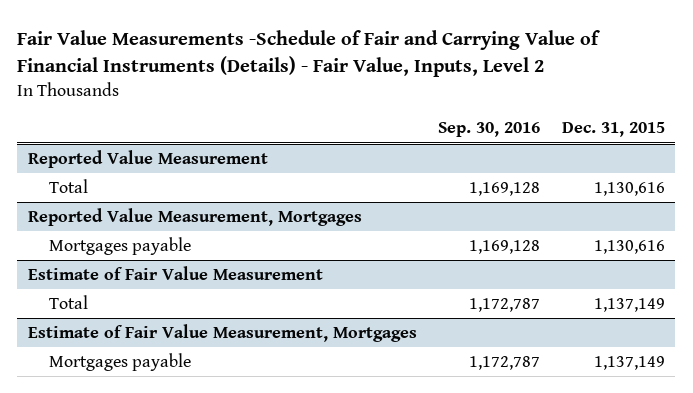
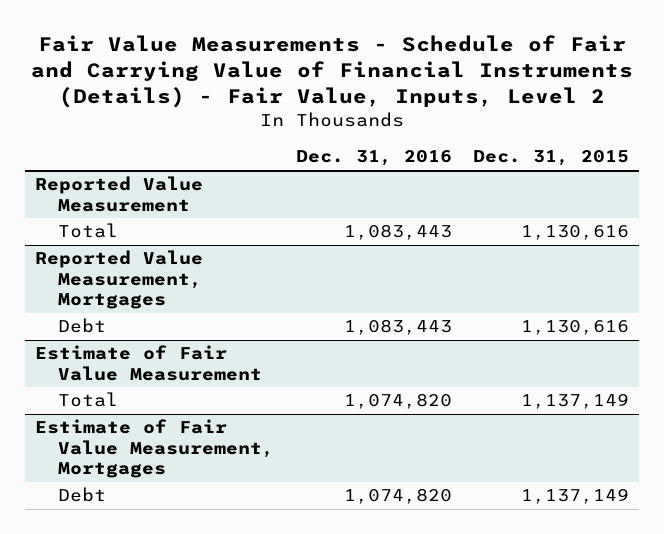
- Fair Value Measurements -Schedule of Fair and Carrying Value of Financial Instruments (Details) - Fair Value, Inputs, Level 2
+ Fair Value Measurements - Schedule of Fair and Carrying Value of Financial Instruments (Details) - Fair Value, Inputs, Level 2
- | Sep. 30, 2016 | Dec. 31, 2015
+ | Dec. 31, 2016 | Dec. 31, 2015
@ Reported Value Measurement, Mortgages
- Mortgages payable | 1,169,128 | 1,130,616
+ Debt | 1,083,443 | 1,130,616
@ Estimate of Fair Value Measurement, Mortgages
- Mortgages payable | 1,172,787 | 1,137,149
+ Debt | 1,074,820 | 1,137,149

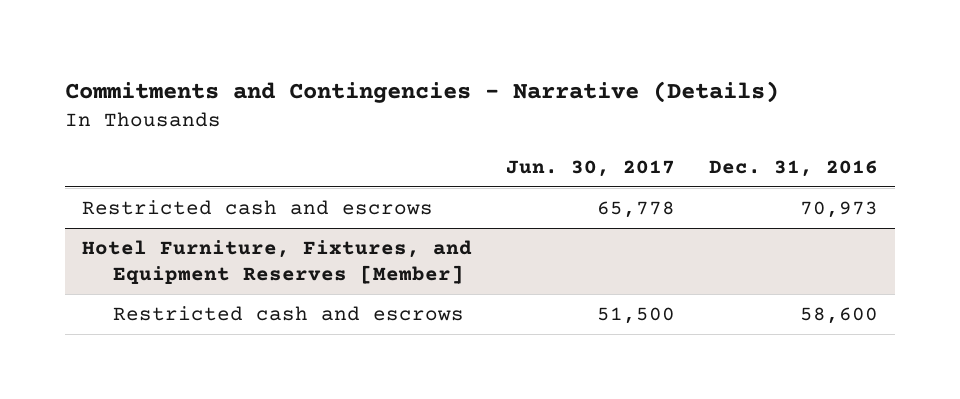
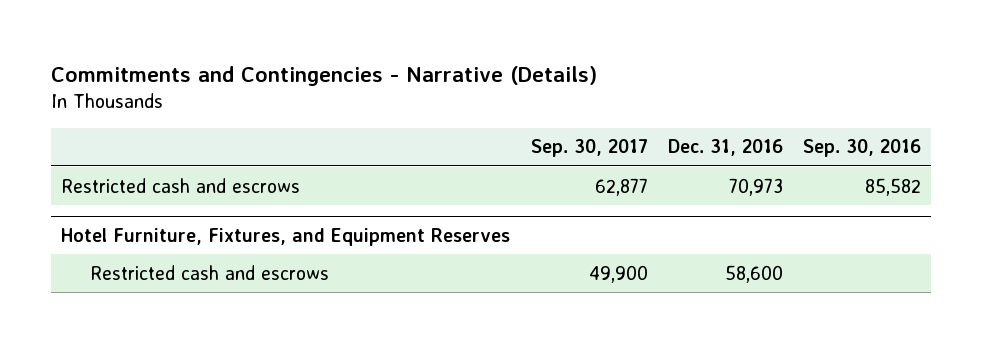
- | Jun. 30, 2017 | Dec. 31, 2016
+ | Sep. 30, 2017 | Dec. 31, 2016 | Sep. 30, 2016
- Hotel Furniture, Fixtures, and Equipment Reserves [Member]
+ Hotel Furniture, Fixtures, and Equipment Reserves

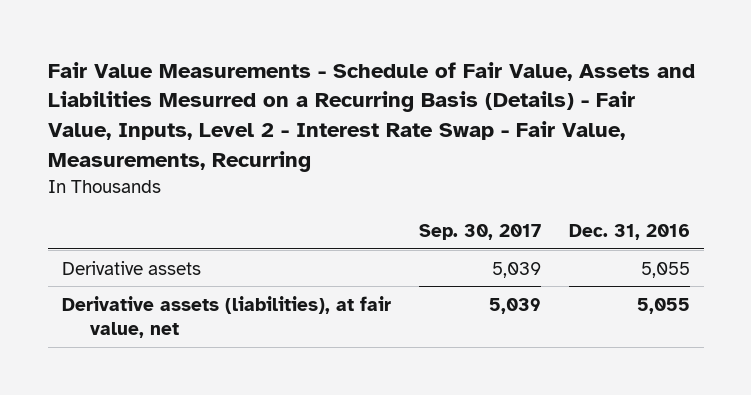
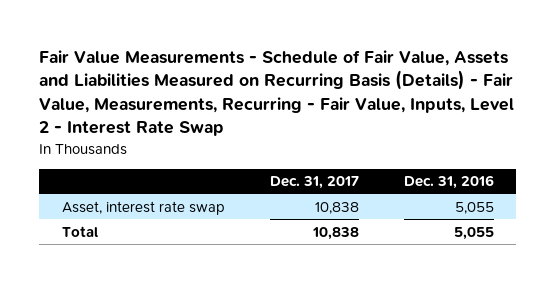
- Fair Value Measurements - Schedule of Fair Value, Assets and Liabilities Mesurred on a Recurring Basis (Details) - Fair Value, Inputs, Level 2 - Interest Rate Swap - Fair Value, Measurements, Recurring
+ Fair Value Measurements - Schedule of Fair Value, Assets and Liabilities Measured on Recurring Basis (Details) - Fair Value, Measurements, Recurring - Fair Value, Inputs, Level 2 - Interest Rate Swap
- | Sep. 30, 2017 | Dec. 31, 2016
+ | Dec. 31, 2017 | Dec. 31, 2016
- Derivative assets | 5,039 | 5,055
- Derivative assets (liabilities), at fair value, net | 5,039 | 5,055
+ Asset, interest rate swap | 10,838 | 5,055
+ Total | 10,838 | 5,055

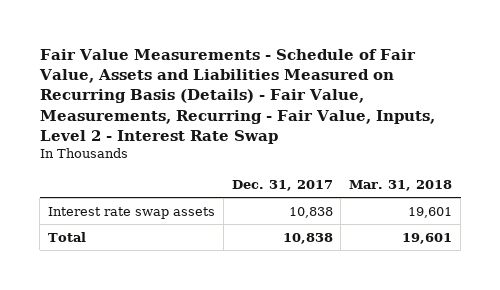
- | Dec. 31, 2017 | Dec. 31, 2016
+ | Dec. 31, 2017 | Mar. 31, 2018
- Asset, interest rate swap | 10,838 | 5,055
+ Interest rate swap assets | 10,838 | 19,601

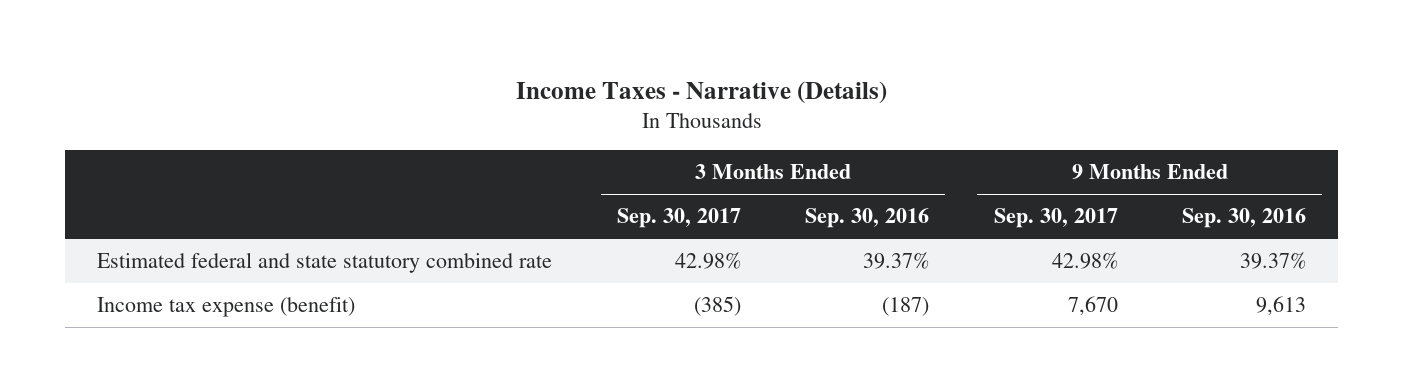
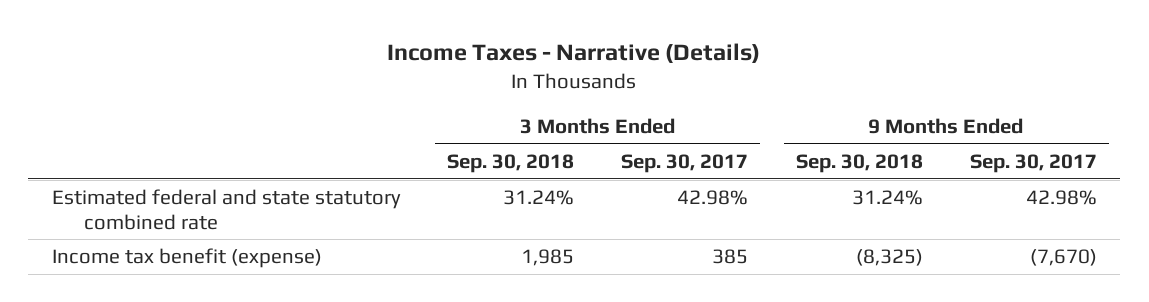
- | 3 Months Ended Sep. 30, 2017 | 3 Months Ended Sep. 30, 2016 | 9 Months Ended Sep. 30, 2017 | 9 Months Ended Sep. 30, 2016
+ | 3 Months Ended Sep. 30, 2018 | 3 Months Ended Sep. 30, 2017 | 9 Months Ended Sep. 30, 2018 | 9 Months Ended Sep. 30, 2017
- Income tax expense (benefit) | (385) | (187) | 7,670 | 9,613
+ Income tax benefit (expense) | 1,985 | 385 | (8,325) | (7,670)

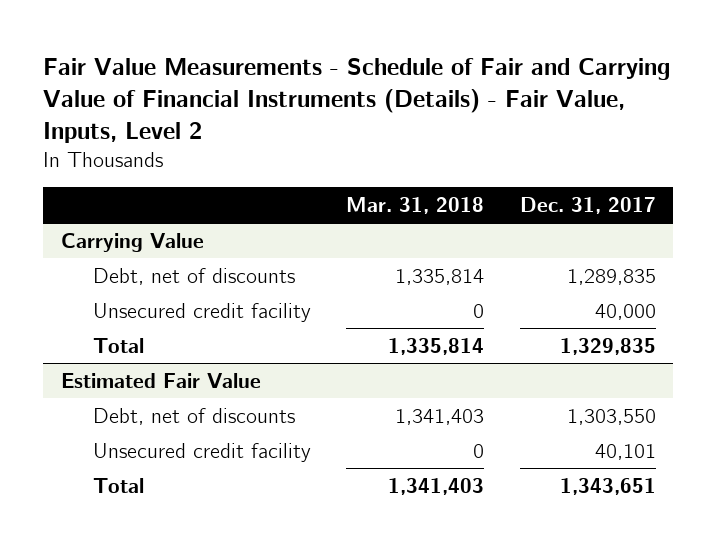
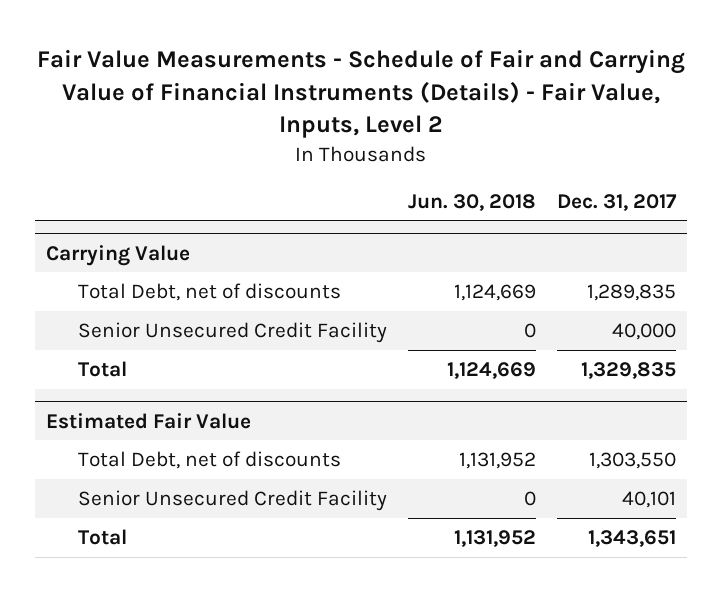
- | Mar. 31, 2018 | Dec. 31, 2017
+ | Jun. 30, 2018 | Dec. 31, 2017
@ Carrying Value
- Debt, net of discounts | 1,335,814 | 1,289,835
- Unsecured credit facility | 0 | 40,000
+ Total Debt, net of discounts | 1,124,669 | 1,289,835
+ Senior Unsecured Credit Facility | 0 | 40,000
@ Estimated Fair Value
- Debt, net of discounts | 1,341,403 | 1,303,550
- Unsecured credit facility | 0 | 40,101
+ Total Debt, net of discounts | 1,131,952 | 1,303,550
+ Senior Unsecured Credit Facility | 0 | 40,101

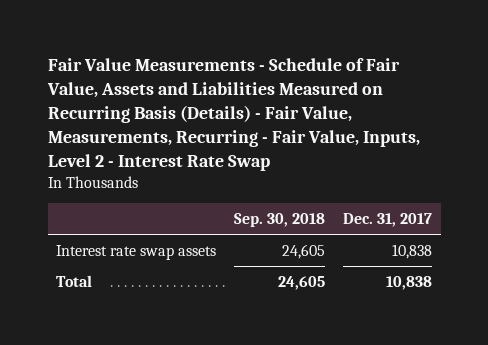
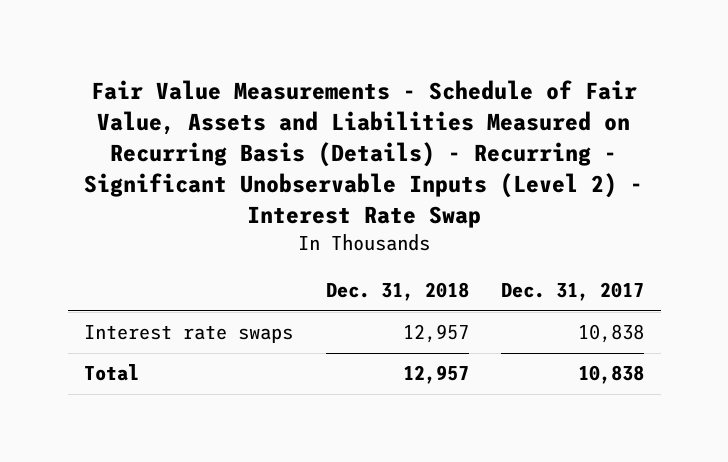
- Fair Value Measurements - Schedule of Fair Value, Assets and Liabilities Measured on Recurring Basis (Details) - Fair Value, Measurements, Recurring - Fair Value, Inputs, Level 2 - Interest Rate Swap
+ Fair Value Measurements - Schedule of Fair Value, Assets and Liabilities Measured on Recurring Basis (Details) - Recurring - Significant Unobservable Inputs (Level 2) - Interest Rate Swap
- | Sep. 30, 2018 | Dec. 31, 2017
+ | Dec. 31, 2018 | Dec. 31, 2017
- Interest rate swap assets | 24,605 | 10,838
+ Interest rate swaps | 12,957 | 10,838

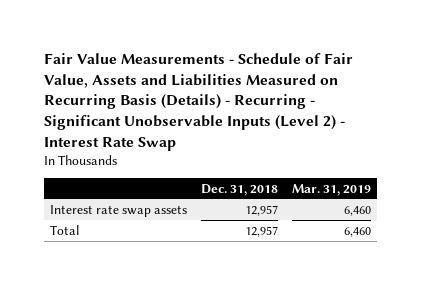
- | Dec. 31, 2018 | Dec. 31, 2017
+ | Dec. 31, 2018 | Mar. 31, 2019
- Interest rate swaps | 12,957 | 10,838
+ Interest rate swap assets | 12,957 | 6,460

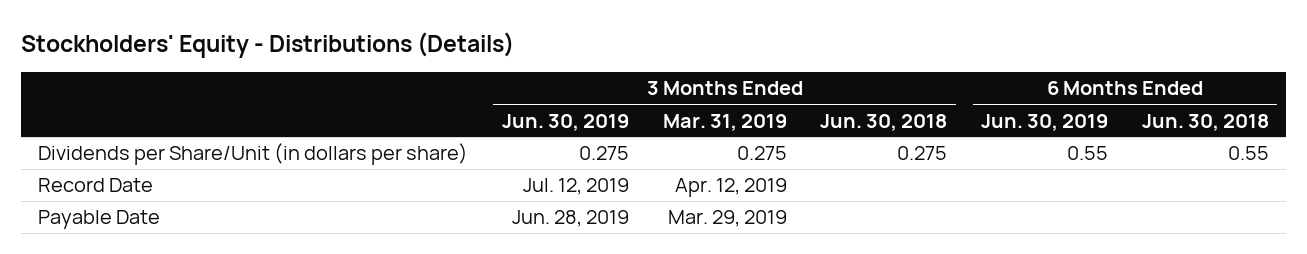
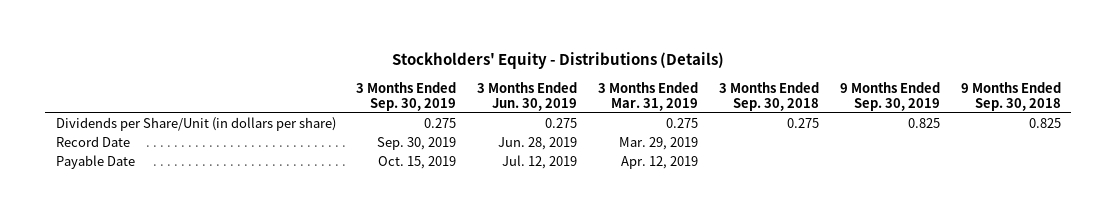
- | 3 Months Ended Jun. 30, 2019 | 3 Months Ended Mar. 31, 2019 | 3 Months Ended Jun. 30, 2018 | 6 Months Ended Jun. 30, 2019 | 6 Months Ended Jun. 30, 2018
+ | 3 Months Ended Sep. 30, 2019 | 3 Months Ended Jun. 30, 2019 | 3 Months Ended Mar. 31, 2019 | 3 Months Ended Sep. 30, 2018 | 9 Months Ended Sep. 30, 2019 | 9 Months Ended Sep. 30, 2018
- Record Date | Jul. 12, 2019 | Apr. 12, 2019 | | |
- Payable Date | Jun. 28, 2019 | Mar. 29, 2019 | | |
+ Record Date | Sep. 30, 2019 | Jun. 28, 2019 | Mar. 29, 2019 | | |
+ Payable Date | Oct. 15, 2019 | Jul. 12, 2019 | Apr. 12, 2019 | | |

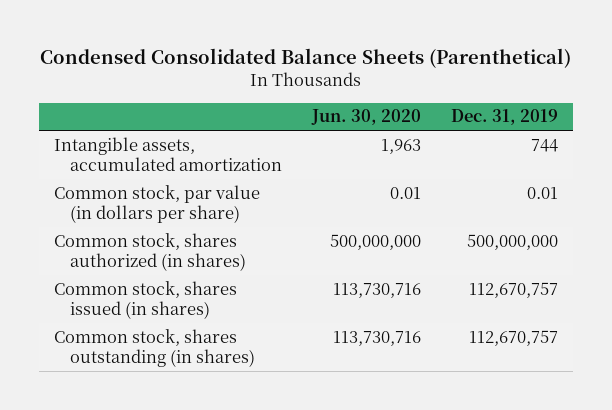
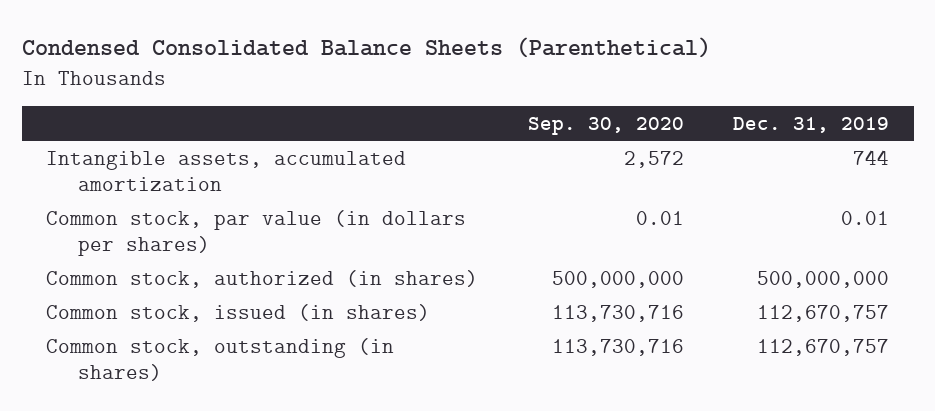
- | Jun. 30, 2020 | Dec. 31, 2019
+ | Sep. 30, 2020 | Dec. 31, 2019
- Common stock, par value (in dollars per share) | 0.01 | 0.01
- Common stock, shares authorized (in shares) | 500,000,000 | 500,000,000
- Common stock, shares issued (in shares) | 113,730,716 | 112,670,757
- Common stock, shares outstanding (in shares) | 113,730,716 | 112,670,757
+ Common stock, par value (in dollars per shares) | 0.01 | 0.01
+ Common stock, authorized (in shares) | 500,000,000 | 500,000,000
+ Common stock, issued (in shares) | 113,730,716 | 112,670,757
+ Common stock, outstanding (in shares) | 113,730,716 | 112,670,757

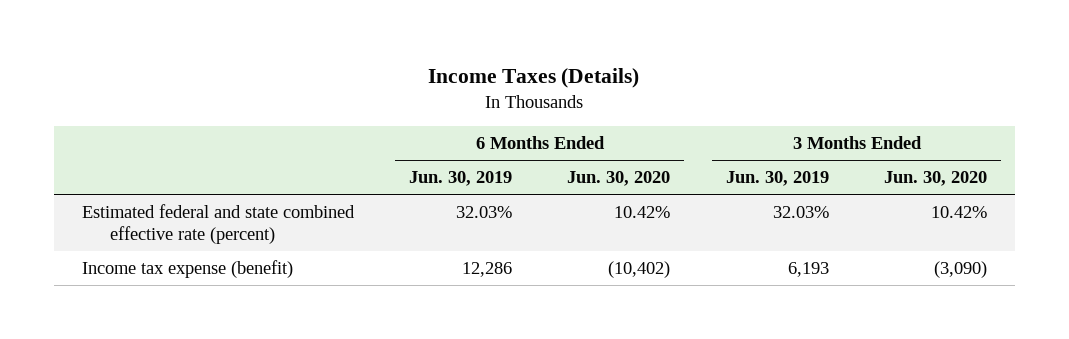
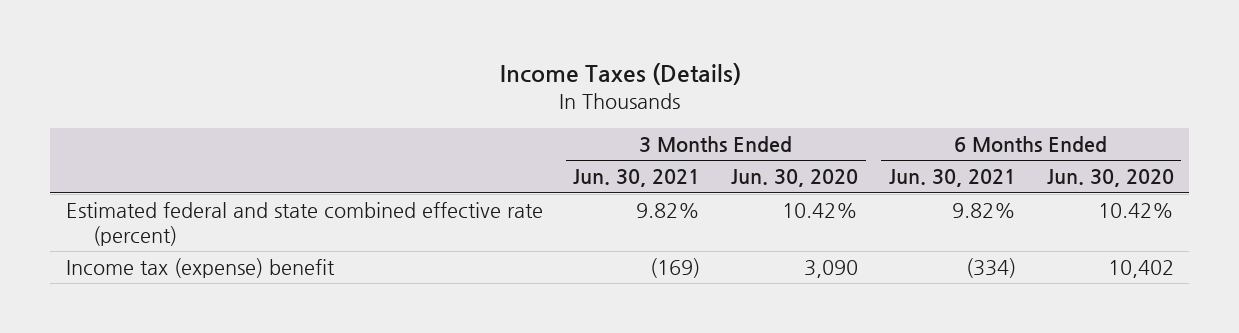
- | 6 Months Ended Jun. 30, 2019 | 6 Months Ended Jun. 30, 2020 | 3 Months Ended Jun. 30, 2019 | 3 Months Ended Jun. 30, 2020
+ | 3 Months Ended Jun. 30, 2021 | 3 Months Ended Jun. 30, 2020 | 6 Months Ended Jun. 30, 2021 | 6 Months Ended Jun. 30, 2020
- Income tax expense (benefit) | 12,286 | (10,402) | 6,193 | (3,090)
+ Income tax (expense) benefit | (169) | 3,090 | (334) | 10,402

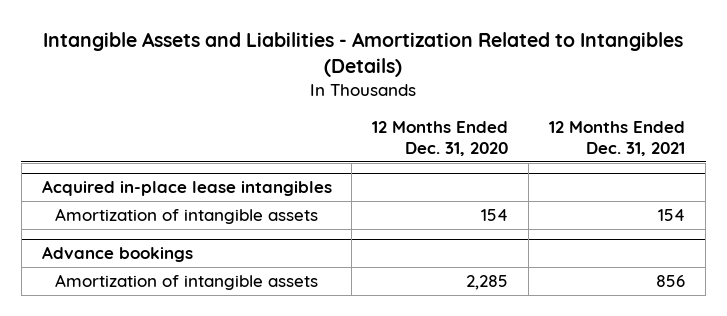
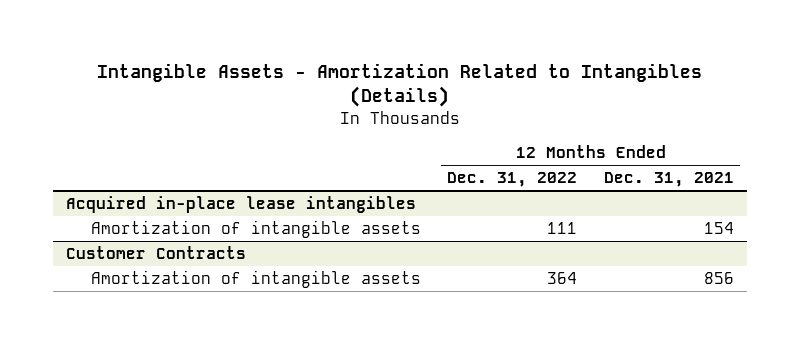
- Intangible Assets and Liabilities - Amortization Related to Intangibles (Details)
+ Intangible Assets - Amortization Related to Intangibles (Details)
- | 12 Months Ended Dec. 31, 2020 | 12 Months Ended Dec. 31, 2021
+ | 12 Months Ended Dec. 31, 2022 | 12 Months Ended Dec. 31, 2021
- Advance bookings
+ Customer Contracts

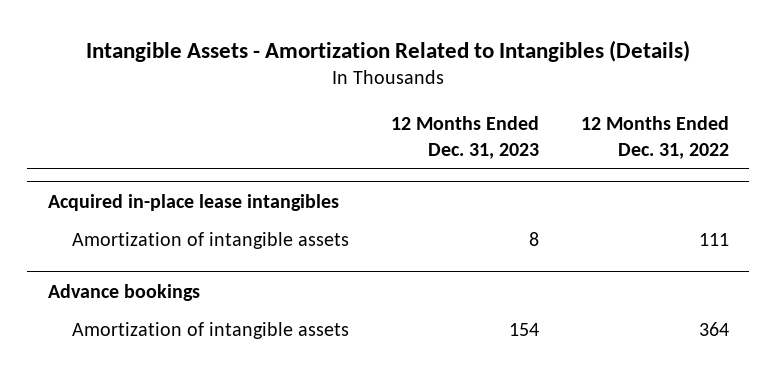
- | 12 Months Ended Dec. 31, 2022 | 12 Months Ended Dec. 31, 2021
+ | 12 Months Ended Dec. 31, 2023 | 12 Months Ended Dec. 31, 2022
- Customer Contracts
+ Advance bookings

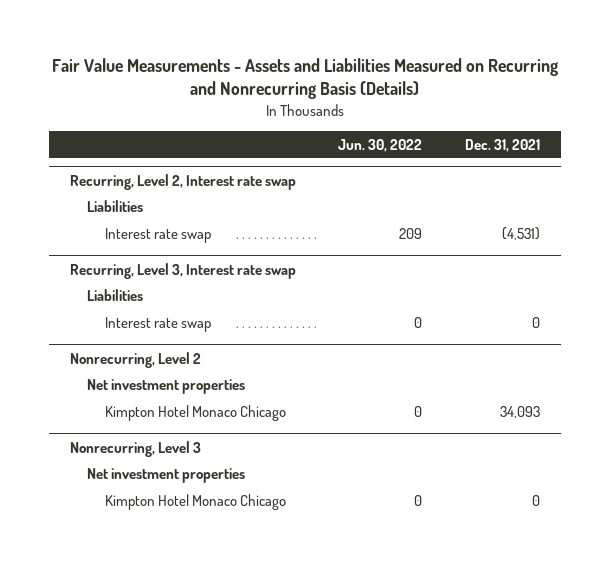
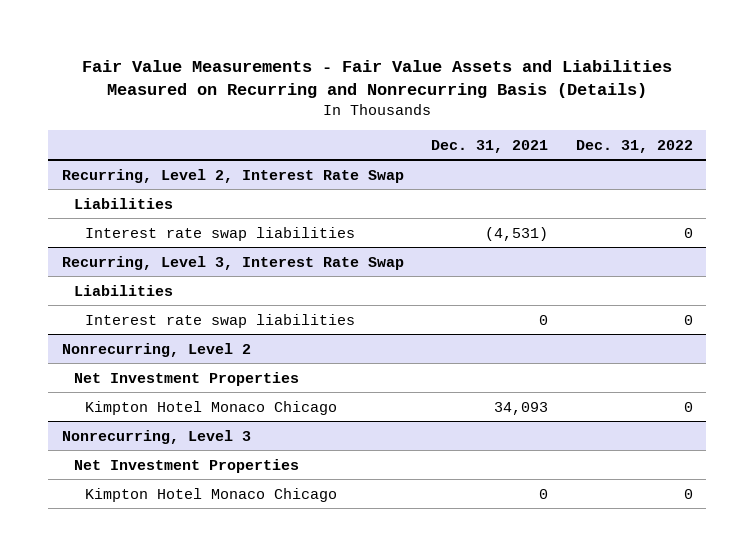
- Fair Value Measurements - Assets and Liabilities Measured on Recurring and Nonrecurring Basis (Details)
+ Fair Value Measurements - Fair Value Assets and Liabilities Measured on Recurring and Nonrecurring Basis (Details)
- | Jun. 30, 2022 | Dec. 31, 2021
+ | Dec. 31, 2021 | Dec. 31, 2022
- Recurring, Level 2, Interest rate swap
+ Recurring, Level 2, Interest Rate Swap
- Interest rate swap | 209 | (4,531)
- Recurring, Level 3, Interest rate swap
+ Interest rate swap liabilities | (4,531) | 0
+ Recurring, Level 3, Interest Rate Swap
- Interest rate swap | 0 | 0
+ Interest rate swap liabilities | 0 | 0
@ Nonrecurring, Level 2
- Net investment properties
+ Net Investment Properties
@ Nonrecurring, Level 3
- Net investment properties
+ Net Investment Properties

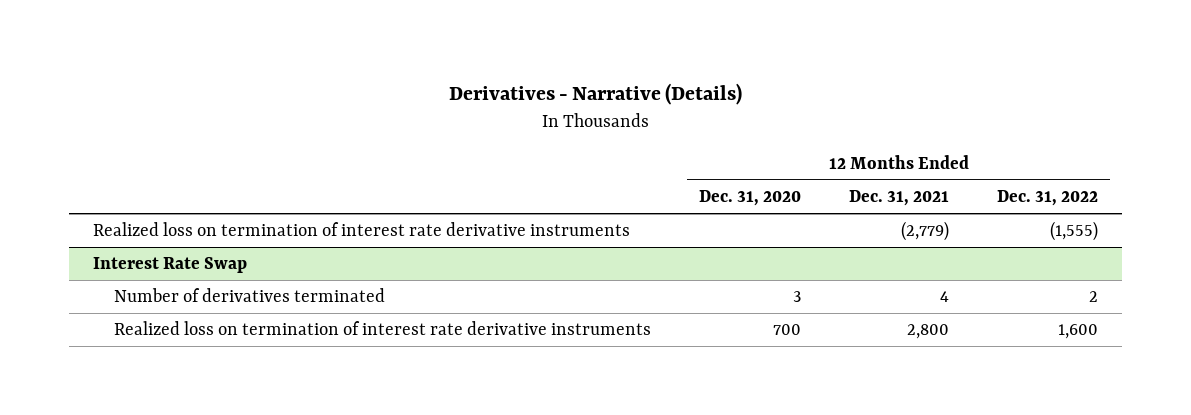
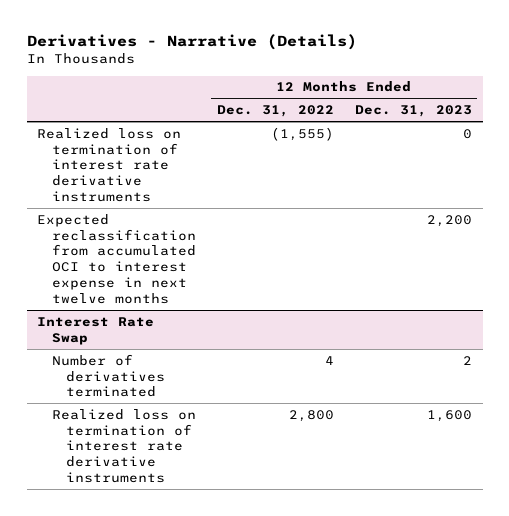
- | 12 Months Ended Dec. 31, 2020 | 12 Months Ended Dec. 31, 2021 | 12 Months Ended Dec. 31, 2022
+ | 12 Months Ended Dec. 31, 2022 | 12 Months Ended Dec. 31, 2023
+ Expected reclassification from accumulated OCI to interest expense in next twelve months | | 2,200
@ Interest Rate Swap
- Number of derivatives terminated | 3 | 4 | 2
- Realized loss on termination of interest rate derivative instruments | 700 | 2,800 | 1,600
+ Number of derivatives terminated | 4 | 2
+ Realized loss on termination of interest rate derivative instruments | 2,800 | 1,600

